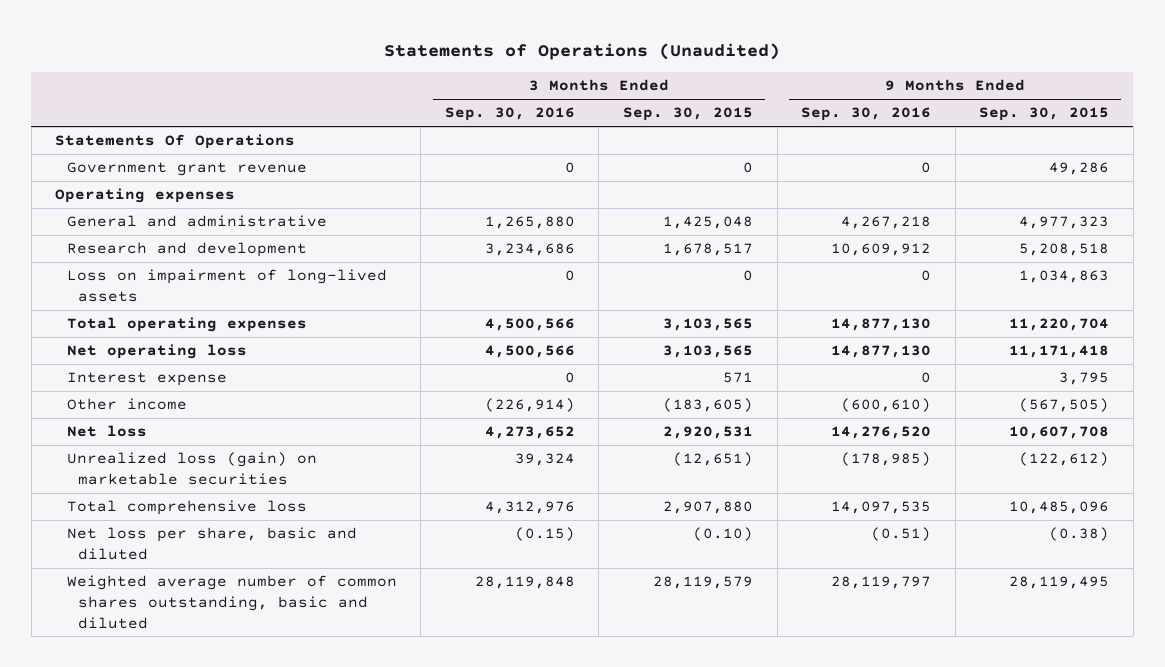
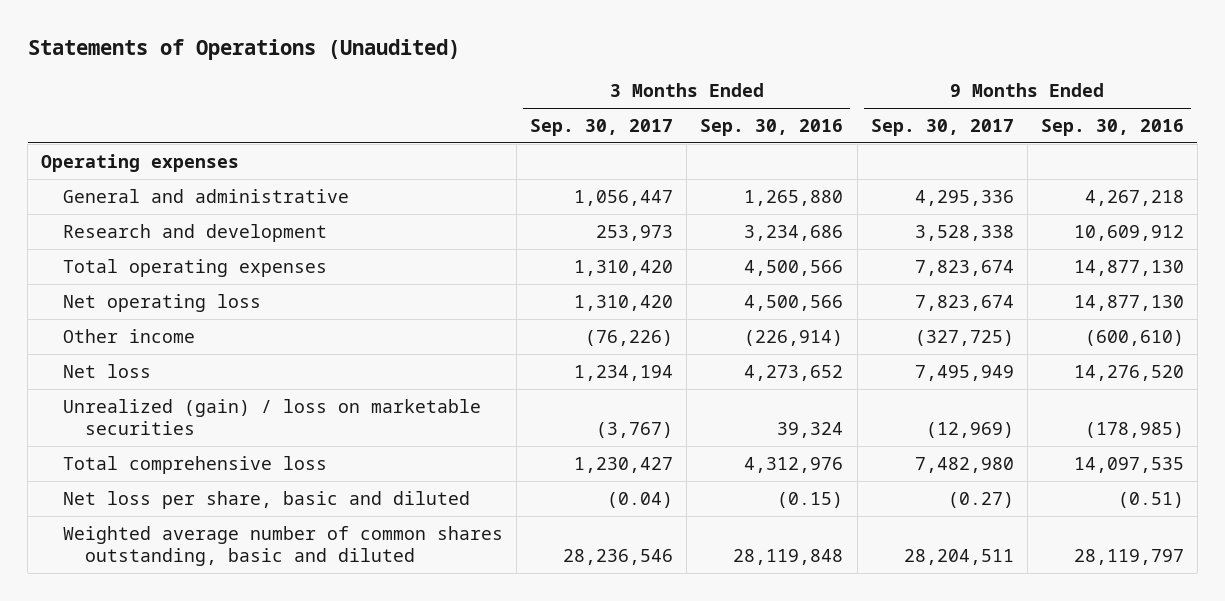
- | 3 Months Ended Sep. 30, 2016 | 3 Months Ended Sep. 30, 2015 | 9 Months Ended Sep. 30, 2016 | 9 Months Ended Sep. 30, 2015
+ | 3 Months Ended Sep. 30, 2017 | 3 Months Ended Sep. 30, 2016 | 9 Months Ended Sep. 30, 2017 | 9 Months Ended Sep. 30, 2016
- Statements Of Operations
- Government grant revenue | 0 | 0 | 0 | 49,286
- Loss on impairment of long-lived assets | 0 | 0 | 0 | 1,034,863
- Interest expense | 0 | 571 | 0 | 3,795
- Unrealized loss (gain) on marketable securities | 39,324 | (12,651) | (178,985) | (122,612)
+ Unrealized (gain) / loss on marketable securities | (3,767) | 39,324 | (12,969) | (178,985)

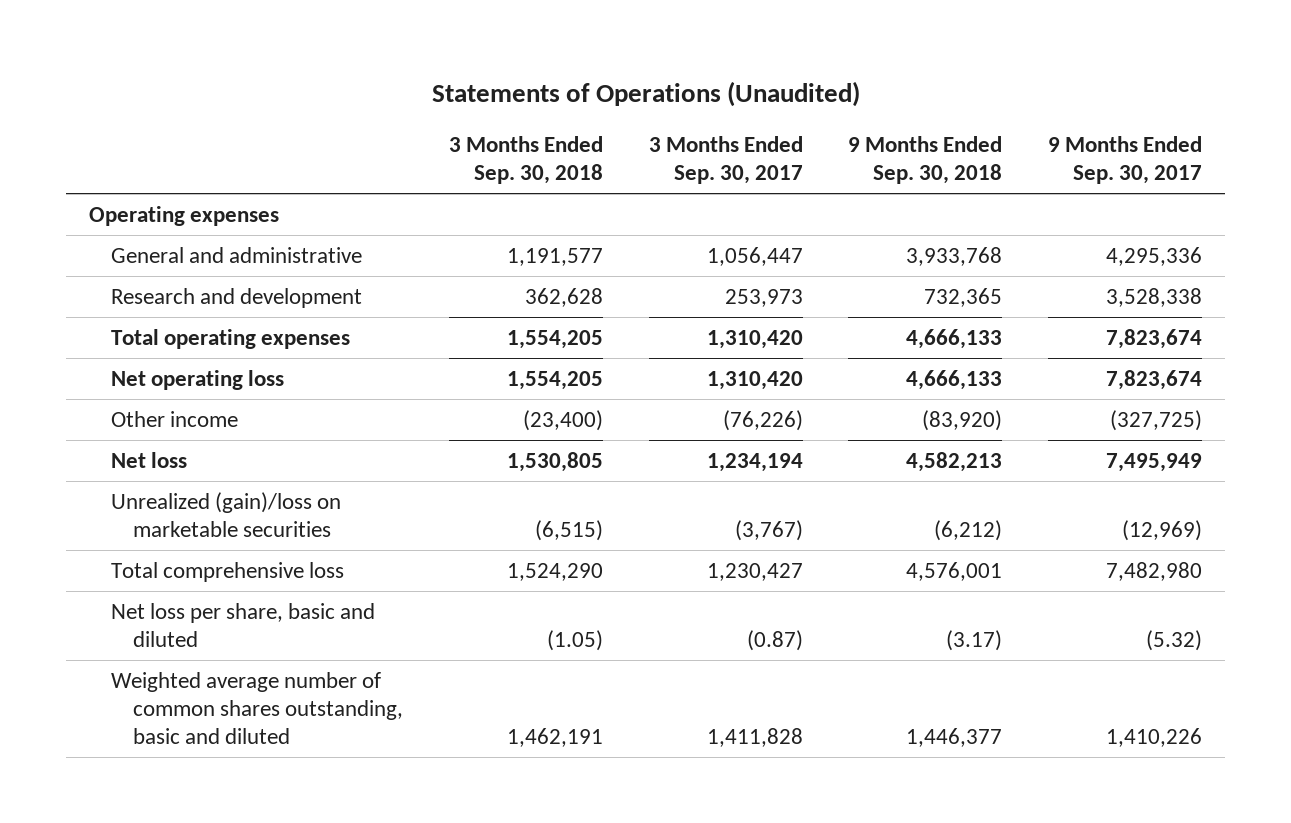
- | 3 Months Ended Sep. 30, 2017 | 3 Months Ended Sep. 30, 2016 | 9 Months Ended Sep. 30, 2017 | 9 Months Ended Sep. 30, 2016
+ | 3 Months Ended Sep. 30, 2018 | 3 Months Ended Sep. 30, 2017 | 9 Months Ended Sep. 30, 2018 | 9 Months Ended Sep. 30, 2017
- Unrealized (gain) / loss on marketable securities | (3,767) | 39,324 | (12,969) | (178,985)
+ Unrealized (gain)/loss on marketable securities | (6,515) | (3,767) | (6,212) | (12,969)
- Net loss per share, basic and diluted | (0.04) | (0.15) | (0.27) | (0.51)
- Weighted average number of common shares outstanding, basic and diluted | 28,236,546 | 28,119,848 | 28,204,511 | 28,119,797
+ Net loss per share, basic and diluted | (1.05) | (0.87) | (3.17) | (5.32)
+ Weighted average number of common shares outstanding, basic and diluted | 1,462,191 | 1,411,828 | 1,446,377 | 1,410,226

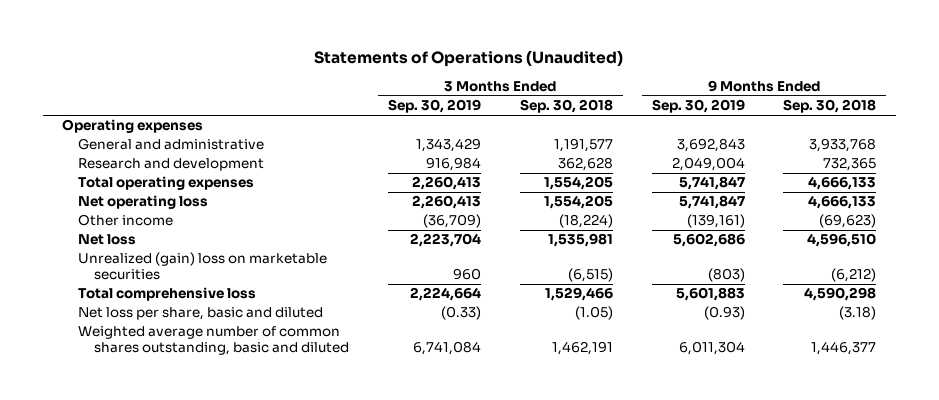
- | 3 Months Ended Sep. 30, 2018 | 3 Months Ended Sep. 30, 2017 | 9 Months Ended Sep. 30, 2018 | 9 Months Ended Sep. 30, 2017
+ | 3 Months Ended Sep. 30, 2019 | 3 Months Ended Sep. 30, 2018 | 9 Months Ended Sep. 30, 2019 | 9 Months Ended Sep. 30, 2018
- Other income | (23,400) | (76,226) | (83,920) | (327,725)
- Net loss | 1,530,805 | 1,234,194 | 4,582,213 | 7,495,949
- Unrealized (gain)/loss on marketable securities | (6,515) | (3,767) | (6,212) | (12,969)
- Total comprehensive loss | 1,524,290 | 1,230,427 | 4,576,001 | 7,482,980
- Net loss per share, basic and diluted | (1.05) | (0.87) | (3.17) | (5.32)
+ Other income | (36,709) | (18,224) | (139,161) | (69,623)
+ Net loss | 2,223,704 | 1,535,981 | 5,602,686 | 4,596,510
+ Unrealized (gain) loss on marketable securities | 960 | (6,515) | (803) | (6,212)
+ Total comprehensive loss | 2,224,664 | 1,529,466 | 5,601,883 | 4,590,298
+ Net loss per share, basic and diluted | (0.33) | (1.05) | (0.93) | (3.18)

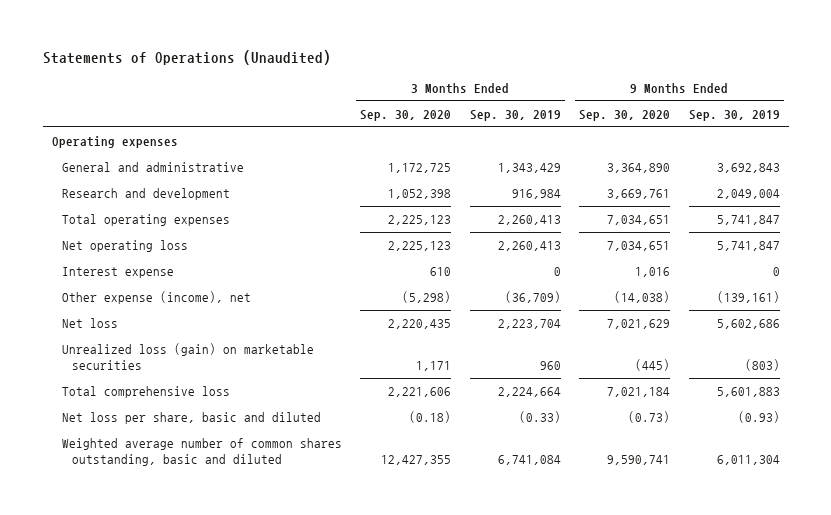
- | 3 Months Ended Sep. 30, 2019 | 3 Months Ended Sep. 30, 2018 | 9 Months Ended Sep. 30, 2019 | 9 Months Ended Sep. 30, 2018
+ | 3 Months Ended Sep. 30, 2020 | 3 Months Ended Sep. 30, 2019 | 9 Months Ended Sep. 30, 2020 | 9 Months Ended Sep. 30, 2019
- Other income | (36,709) | (18,224) | (139,161) | (69,623)
+ Interest expense | 610 | 0 | 1,016 | 0
+ Other expense (income), net | (5,298) | (36,709) | (14,038) | (139,161)
- Unrealized (gain) loss on marketable securities | 960 | (6,515) | (803) | (6,212)
+ Unrealized loss (gain) on marketable securities | 1,171 | 960 | (445) | (803)

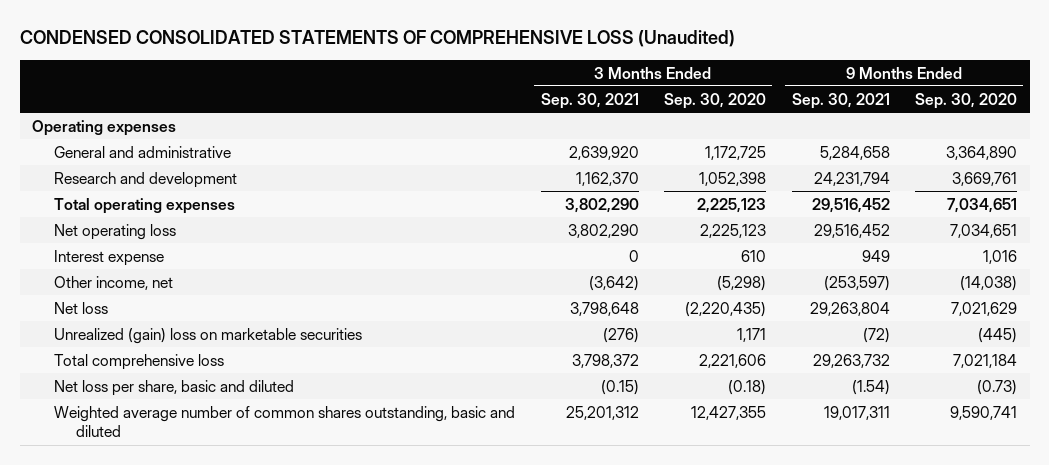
- Statements of Operations (Unaudited)
+ CONDENSED CONSOLIDATED STATEMENTS OF COMPREHENSIVE LOSS (Unaudited)
- | 3 Months Ended Sep. 30, 2020 | 3 Months Ended Sep. 30, 2019 | 9 Months Ended Sep. 30, 2020 | 9 Months Ended Sep. 30, 2019
+ | 3 Months Ended Sep. 30, 2021 | 3 Months Ended Sep. 30, 2020 | 9 Months Ended Sep. 30, 2021 | 9 Months Ended Sep. 30, 2020
- Other expense (income), net | (5,298) | (36,709) | (14,038) | (139,161)
- Net loss | 2,220,435 | 2,223,704 | 7,021,629 | 5,602,686
- Unrealized loss (gain) on marketable securities | 1,171 | 960 | (445) | (803)
+ Other income, net | (3,642) | (5,298) | (253,597) | (14,038)
+ Net loss | 3,798,648 | (2,220,435) | 29,263,804 | 7,021,629
+ Unrealized (gain) loss on marketable securities | (276) | 1,171 | (72) | (445)

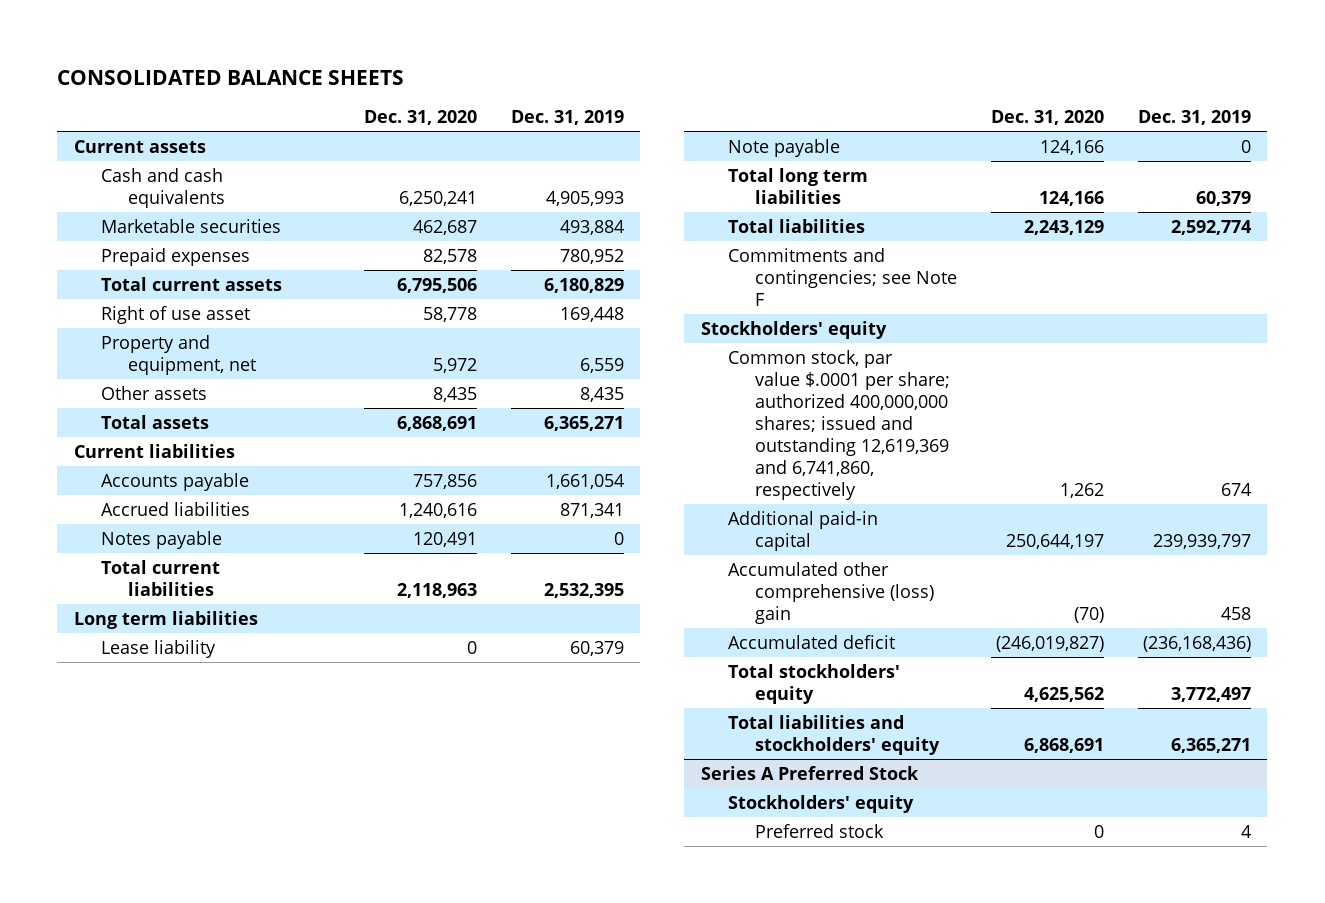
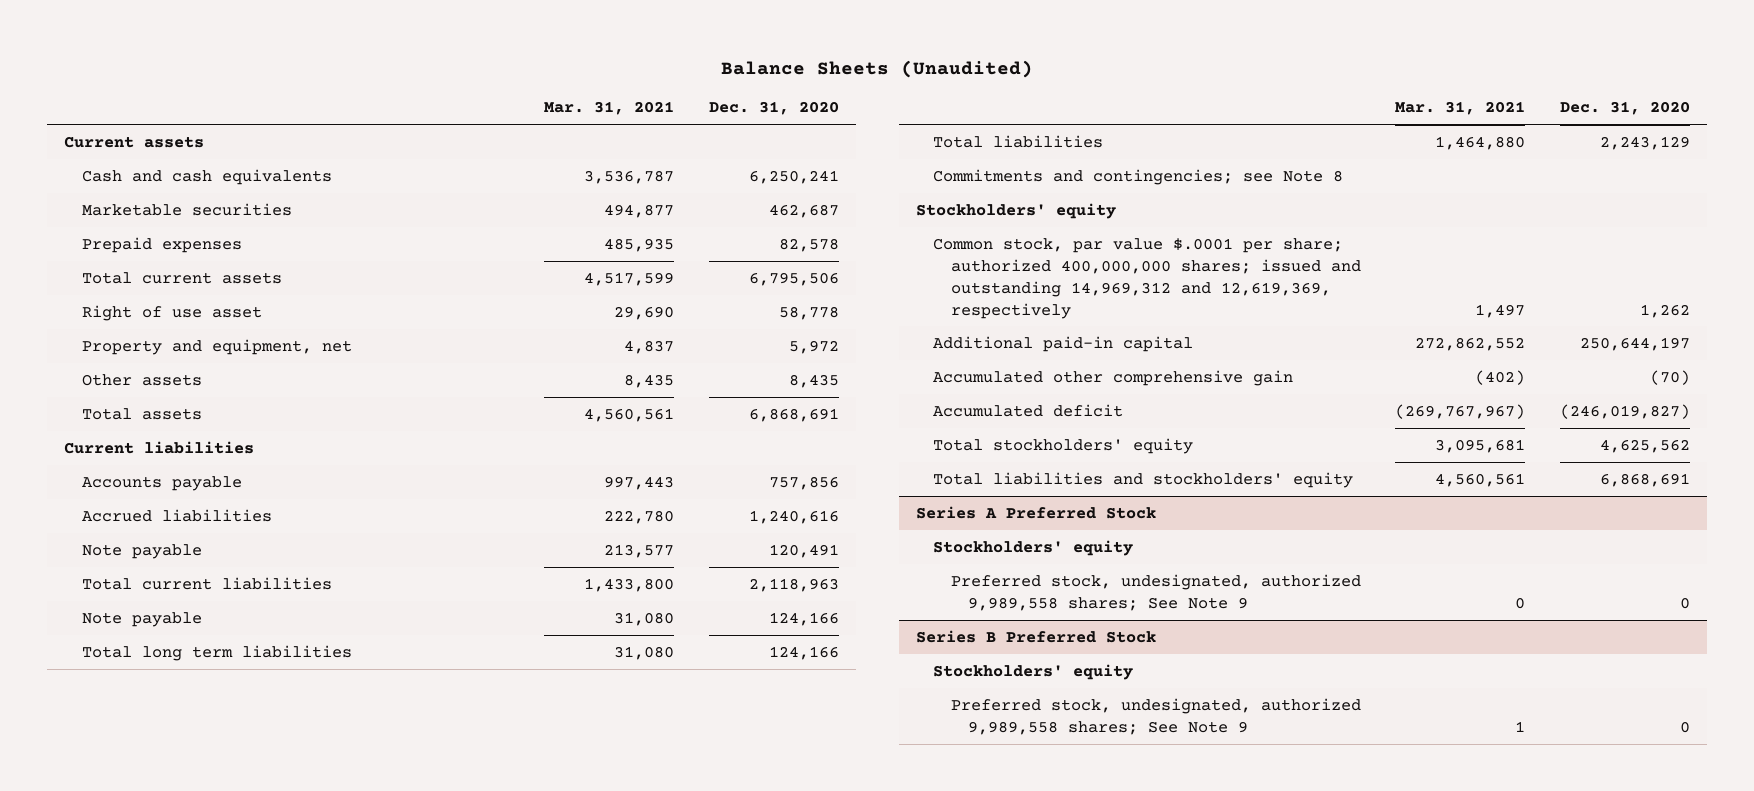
- CONSOLIDATED BALANCE SHEETS
+ Balance Sheets (Unaudited)
- | Dec. 31, 2020 | Dec. 31, 2019
+ | Mar. 31, 2021 | Dec. 31, 2020
- Notes payable | 120,491 | 0
+ Note payable | 213,577 | 120,491
- Long term liabilities
- Lease liability | 0 | 60,379
- Commitments and contingencies; see Note F
+ Commitments and contingencies; see Note 8
- Common stock, par value $.0001 per share; authorized 400,000,000 shares; issued and outstanding 12,619,369 and 6,741,860, respectively | 1,262 | 674
+ Common stock, par value $.0001 per share; authorized 400,000,000 shares; issued and outstanding 14,969,312 and 12,619,369, respectively | 1,497 | 1,262
- Accumulated other comprehensive (loss) gain | (70) | 458
+ Accumulated other comprehensive gain | (402) | (70)
@ Series A Preferred Stock
- Preferred stock | 0 | 4
+ Preferred stock, undesignated, authorized 9,989,558 shares; See Note 9 | 0 | 0
+ Series B Preferred Stock
+ Stockholders' equity
+ Preferred stock, undesignated, authorized 9,989,558 shares; See Note 9 | 1 | 0

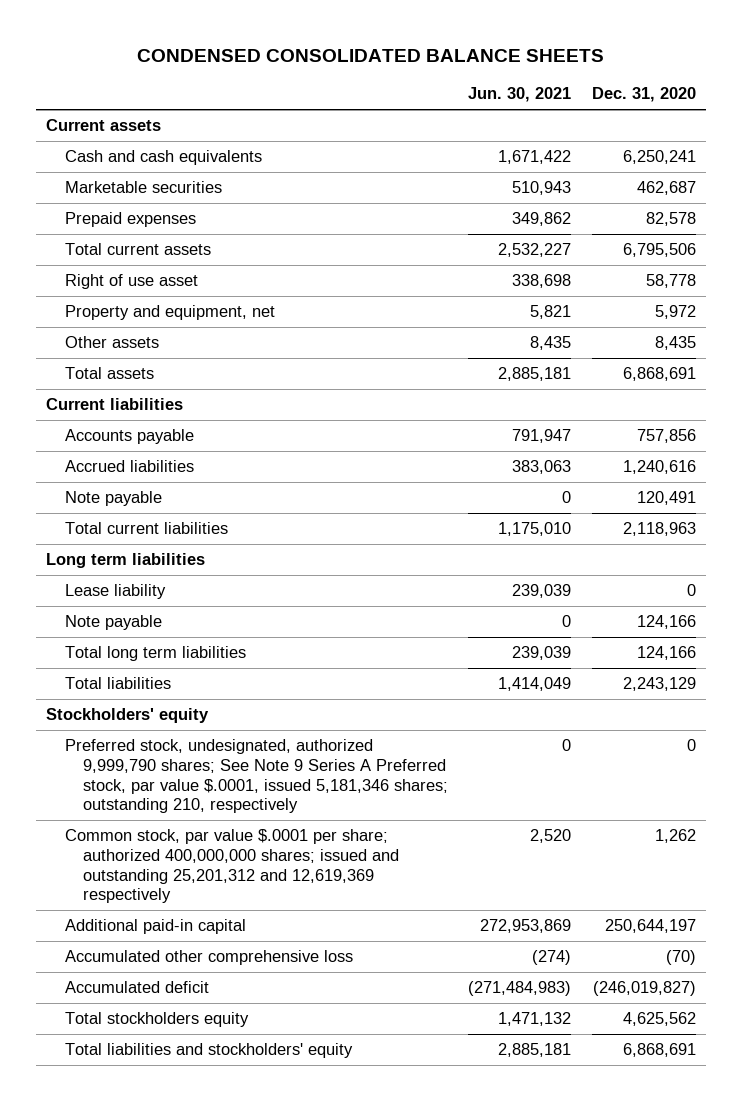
- Balance Sheets (Unaudited)
+ CONDENSED CONSOLIDATED BALANCE SHEETS
- | Mar. 31, 2021 | Dec. 31, 2020
+ | Jun. 30, 2021 | Dec. 31, 2020
+ Long term liabilities
+ Lease liability | 239,039 | 0
- Commitments and contingencies; see Note 8
- Common stock, par value $.0001 per share; authorized 400,000,000 shares; issued and outstanding 14,969,312 and 12,619,369, respectively | 1,497 | 1,262
+ Preferred stock, undesignated, authorized 9,999,790 shares; See Note 9 Series A Preferred stock, par value $.0001, issued 5,181,346 shares; outstanding 210, respectively | 0 | 0
+ Common stock, par value $.0001 per share; authorized 400,000,000 shares; issued and outstanding 25,201,312 and 12,619,369 respectively | 2,520 | 1,262
- Accumulated other comprehensive gain | (402) | (70)
+ Accumulated other comprehensive loss | (274) | (70)
- Total stockholders' equity | 3,095,681 | 4,625,562
+ Total stockholders equity | 1,471,132 | 4,625,562
- Series A Preferred Stock
- Stockholders' equity
- Preferred stock, undesignated, authorized 9,989,558 shares; See Note 9 | 0 | 0
- Series B Preferred Stock
- Stockholders' equity
- Preferred stock, undesignated, authorized 9,989,558 shares; See Note 9 | 1 | 0

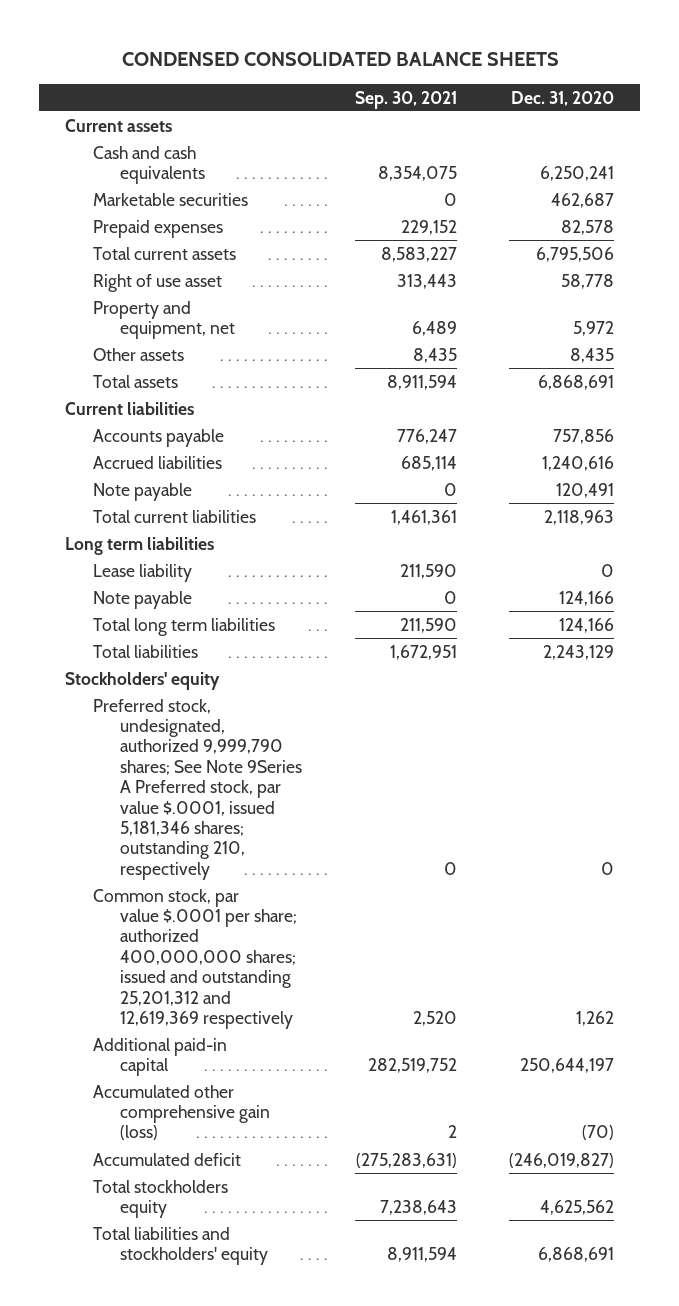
- | Jun. 30, 2021 | Dec. 31, 2020
+ | Sep. 30, 2021 | Dec. 31, 2020
- Preferred stock, undesignated, authorized 9,999,790 shares; See Note 9 Series A Preferred stock, par value $.0001, issued 5,181,346 shares; outstanding 210, respectively | 0 | 0
+ Preferred stock, undesignated, authorized 9,999,790 shares; See Note 9Series A Preferred stock, par value $.0001, issued 5,181,346 shares; outstanding 210, respectively | 0 | 0
- Accumulated other comprehensive loss | (274) | (70)
+ Accumulated other comprehensive gain (loss) | 2 | (70)

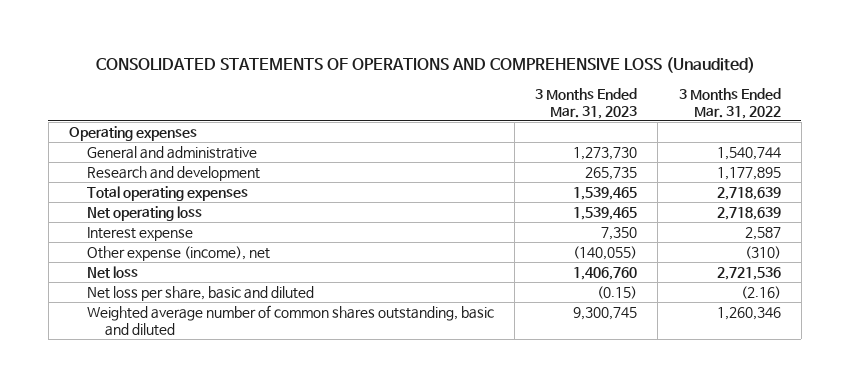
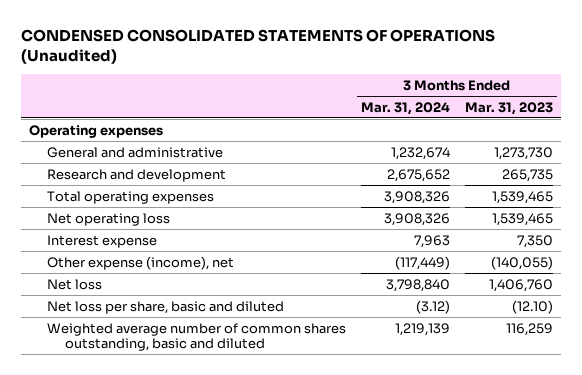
- CONSOLIDATED STATEMENTS OF OPERATIONS AND COMPREHENSIVE LOSS (Unaudited)
+ CONDENSED CONSOLIDATED STATEMENTS OF OPERATIONS (Unaudited)
- | 3 Months Ended Mar. 31, 2023 | 3 Months Ended Mar. 31, 2022
+ | 3 Months Ended Mar. 31, 2024 | 3 Months Ended Mar. 31, 2023
- Net loss per share, basic and diluted | (0.15) | (2.16)
- Weighted average number of common shares outstanding, basic and diluted | 9,300,745 | 1,260,346
+ Net loss per share, basic and diluted | (3.12) | (12.10)
+ Weighted average number of common shares outstanding, basic and diluted | 1,219,139 | 116,259

